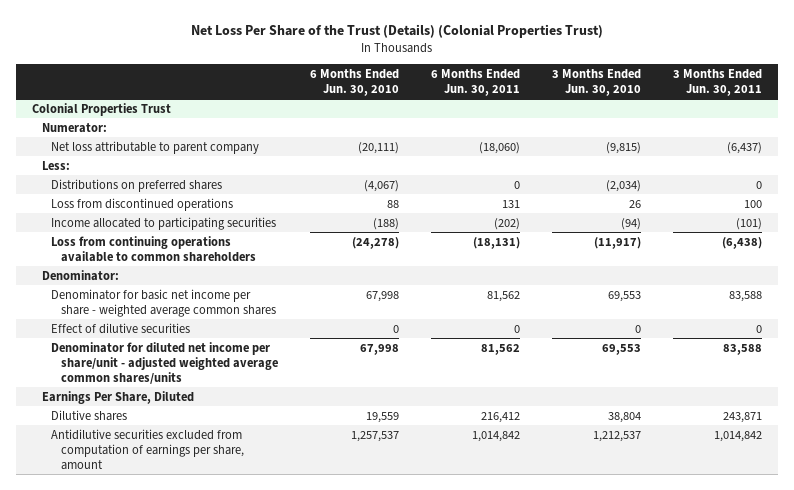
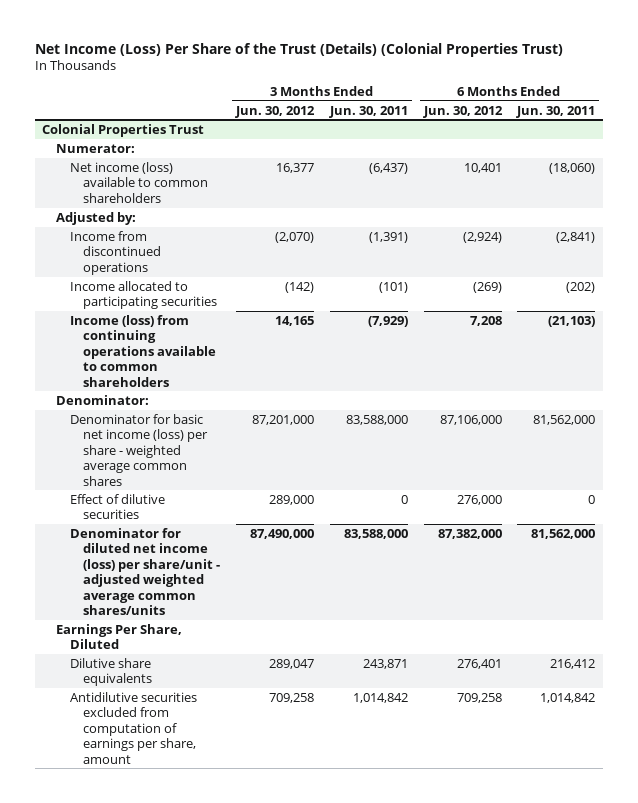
- Net Loss Per Share of the Trust (Details) (Colonial Properties Trust)
+ Net Income (Loss) Per Share of the Trust (Details) (Colonial Properties Trust)
- | 6 Months Ended Jun. 30, 2010 | 6 Months Ended Jun. 30, 2011 | 3 Months Ended Jun. 30, 2010 | 3 Months Ended Jun. 30, 2011
+ | 3 Months Ended Jun. 30, 2012 | 3 Months Ended Jun. 30, 2011 | 6 Months Ended Jun. 30, 2012 | 6 Months Ended Jun. 30, 2011
@ Colonial Properties Trust
- Net loss attributable to parent company | (20,111) | (18,060) | (9,815) | (6,437)
- Less:
- Distributions on preferred shares | (4,067) | 0 | (2,034) | 0
- Loss from discontinued operations | 88 | 131 | 26 | 100
+ Net income (loss) available to common shareholders | 16,377 | (6,437) | 10,401 | (18,060)
+ Adjusted by:
+ Income from discontinued operations | (2,070) | (1,391) | (2,924) | (2,841)
- Loss from continuing operations available to common shareholders | (24,278) | (18,131) | (11,917) | (6,438)
+ Income (loss) from continuing operations available to common shareholders | 14,165 | (7,929) | 7,208 | (21,103)
- Denominator for basic net income per share - weighted average common shares | 67,998 | 81,562 | 69,553 | 83,588
+ Denominator for basic net income (loss) per share - weighted average common shares | 87,201,000 | 83,588,000 | 87,106,000 | 81,562,000
- Denominator for diluted net income per share/unit - adjusted weighted average common shares/units | 67,998 | 81,562 | 69,553 | 83,588
+ Denominator for diluted net income (loss) per share/unit - adjusted weighted average common shares/units | 87,490,000 | 83,588,000 | 87,382,000 | 81,562,000
- Dilutive shares | 19,559 | 216,412 | 38,804 | 243,871
+ Dilutive share equivalents | 289,047 | 243,871 | 276,401 | 216,412

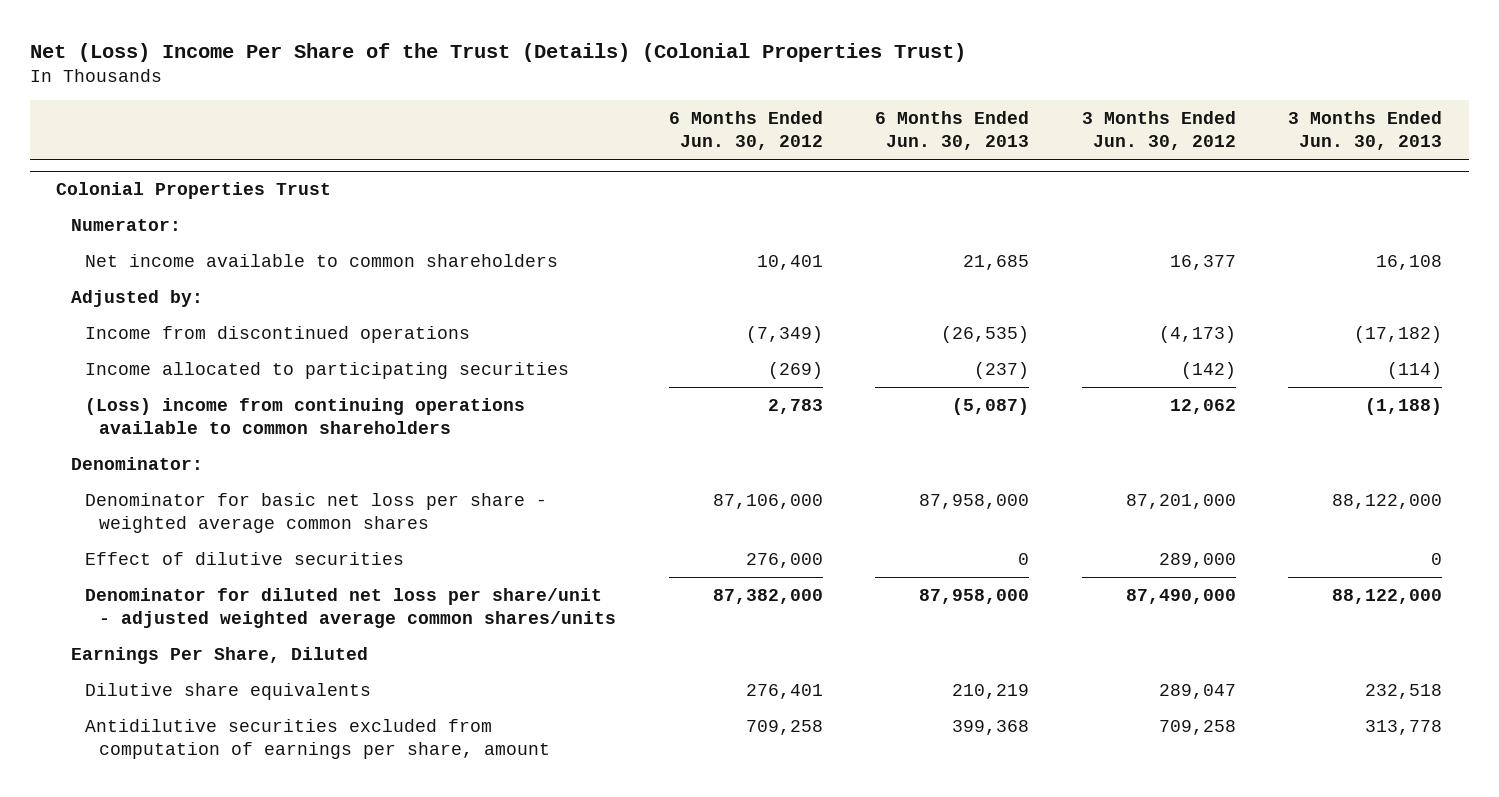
- Net Income (Loss) Per Share of the Trust (Details) (Colonial Properties Trust)
+ Net (Loss) Income Per Share of the Trust (Details) (Colonial Properties Trust)
- | 3 Months Ended Jun. 30, 2012 | 3 Months Ended Jun. 30, 2011 | 6 Months Ended Jun. 30, 2012 | 6 Months Ended Jun. 30, 2011
+ | 6 Months Ended Jun. 30, 2012 | 6 Months Ended Jun. 30, 2013 | 3 Months Ended Jun. 30, 2012 | 3 Months Ended Jun. 30, 2013
@ Colonial Properties Trust
- Net income (loss) available to common shareholders | 16,377 | (6,437) | 10,401 | (18,060)
+ Net income available to common shareholders | 10,401 | 21,685 | 16,377 | 16,108
- Income from discontinued operations | (2,070) | (1,391) | (2,924) | (2,841)
+ Income from discontinued operations | (7,349) | (26,535) | (4,173) | (17,182)
- Income (loss) from continuing operations available to common shareholders | 14,165 | (7,929) | 7,208 | (21,103)
+ (Loss) income from continuing operations available to common shareholders | 2,783 | (5,087) | 12,062 | (1,188)
- Denominator for basic net income (loss) per share - weighted average common shares | 87,201,000 | 83,588,000 | 87,106,000 | 81,562,000
+ Denominator for basic net loss per share - weighted average common shares | 87,106,000 | 87,958,000 | 87,201,000 | 88,122,000
- Denominator for diluted net income (loss) per share/unit - adjusted weighted average common shares/units | 87,490,000 | 83,588,000 | 87,382,000 | 81,562,000
+ Denominator for diluted net loss per share/unit - adjusted weighted average common shares/units | 87,382,000 | 87,958,000 | 87,490,000 | 88,122,000

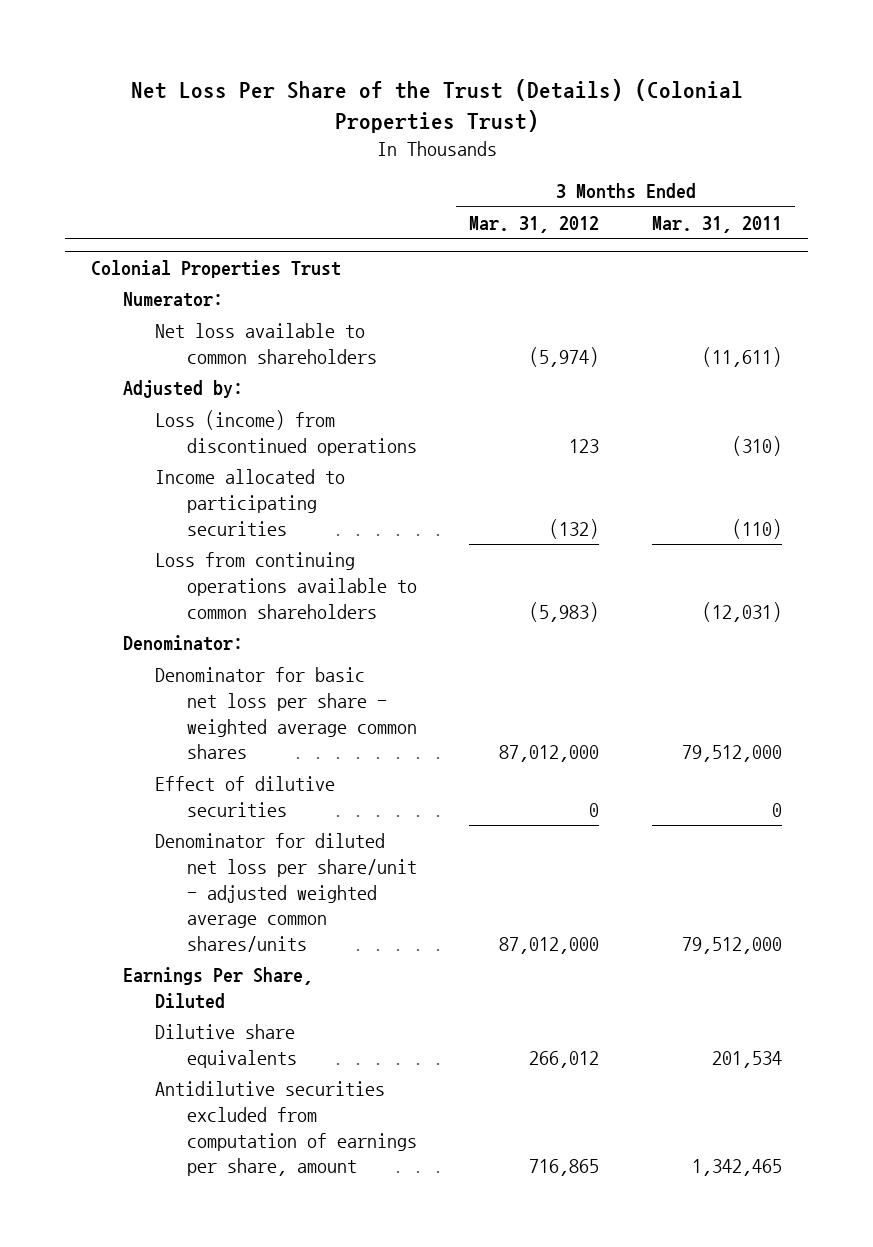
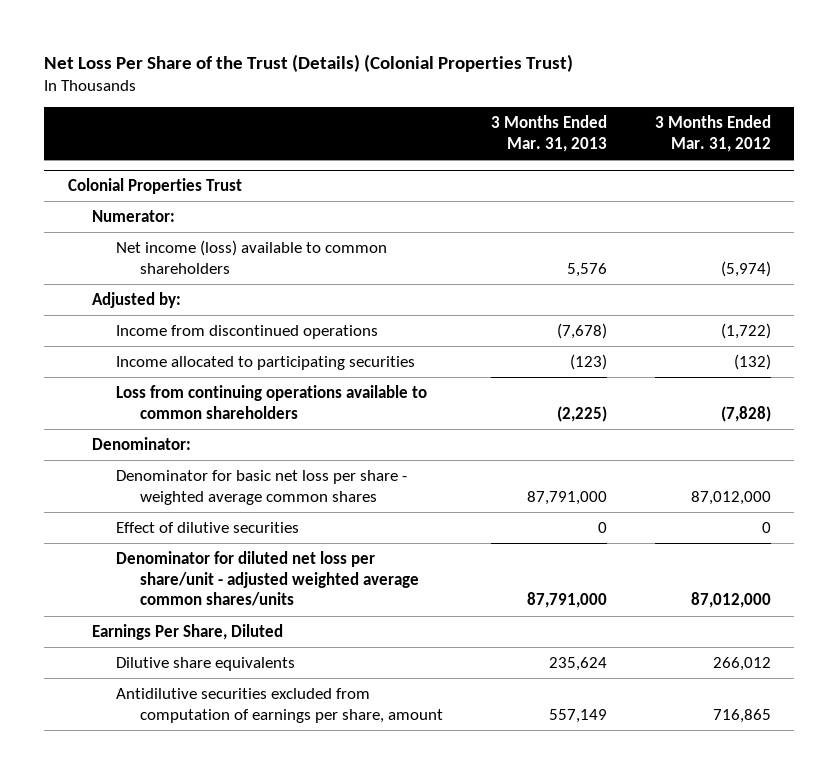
- | 3 Months Ended Mar. 31, 2012 | 3 Months Ended Mar. 31, 2011
+ | 3 Months Ended Mar. 31, 2013 | 3 Months Ended Mar. 31, 2012
@ Colonial Properties Trust
- Net loss available to common shareholders | (5,974) | (11,611)
+ Net income (loss) available to common shareholders | 5,576 | (5,974)
- Loss (income) from discontinued operations | 123 | (310)
+ Income from discontinued operations | (7,678) | (1,722)
- Loss from continuing operations available to common shareholders | (5,983) | (12,031)
+ Loss from continuing operations available to common shareholders | (2,225) | (7,828)

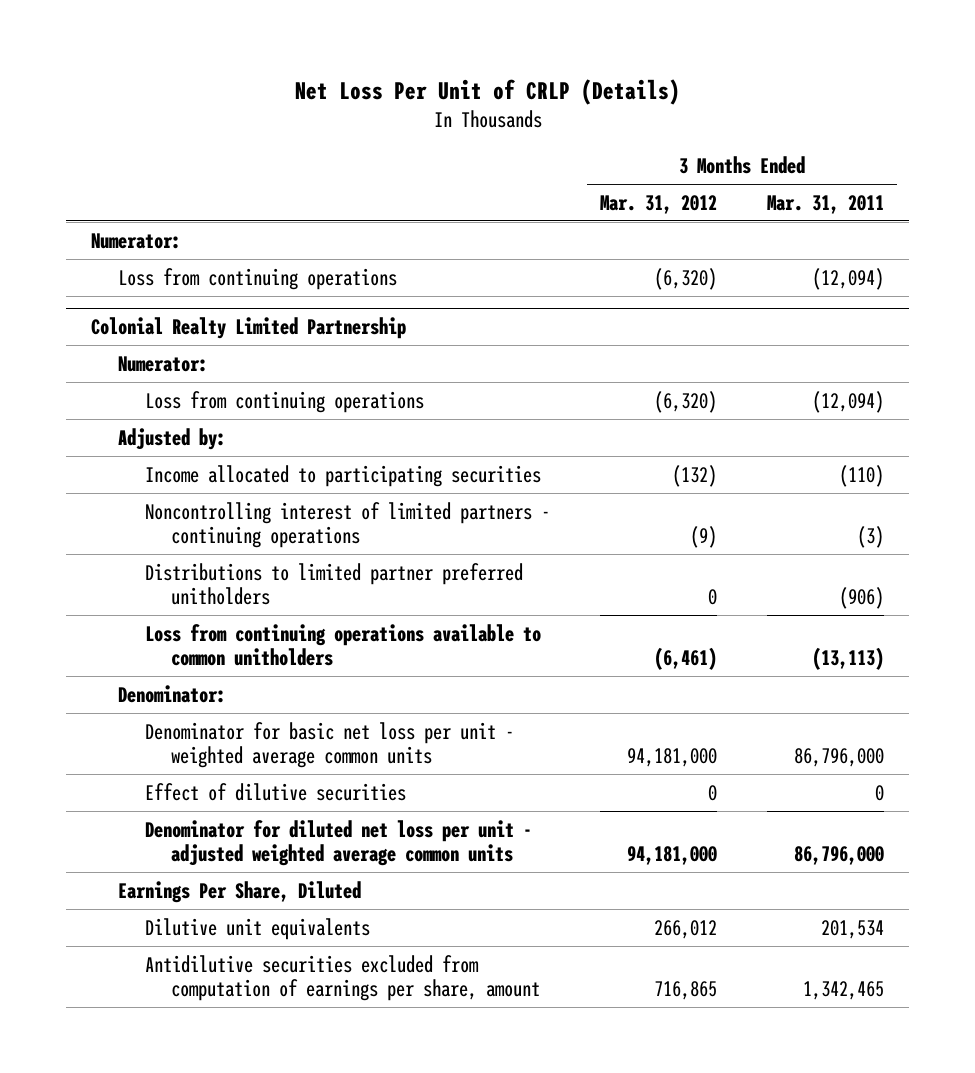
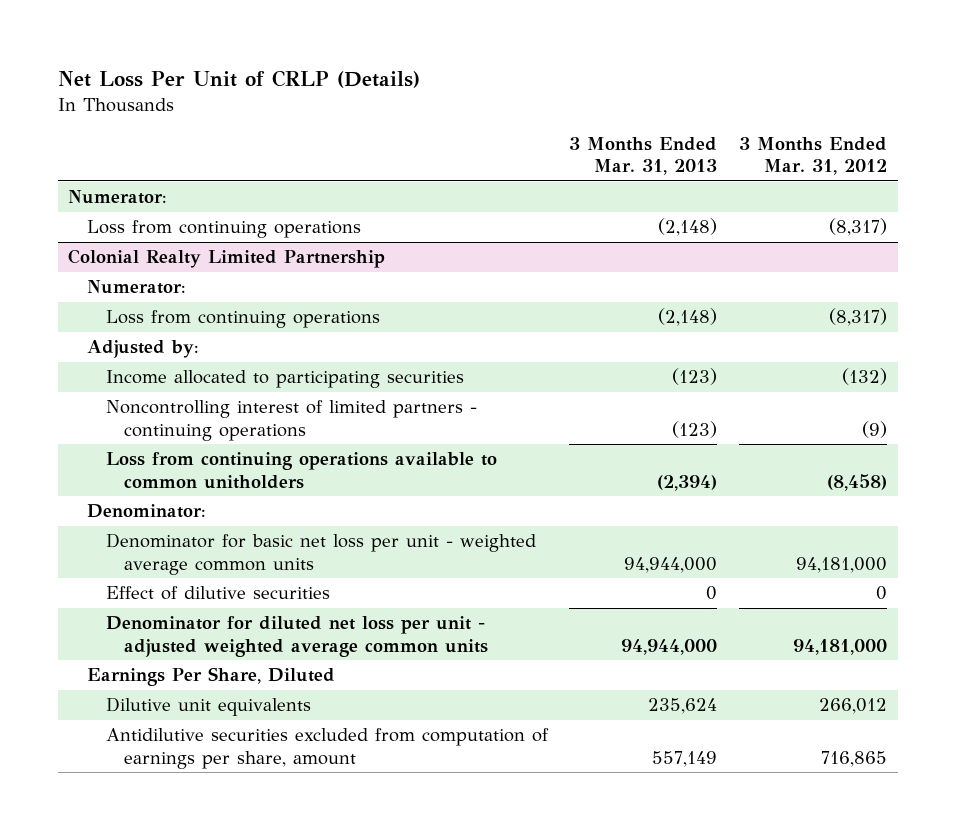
- | 3 Months Ended Mar. 31, 2012 | 3 Months Ended Mar. 31, 2011
+ | 3 Months Ended Mar. 31, 2013 | 3 Months Ended Mar. 31, 2012
- Loss from continuing operations | (6,320) | (12,094)
+ Loss from continuing operations | (2,148) | (8,317)
@ Colonial Realty Limited Partnership
- Loss from continuing operations | (6,320) | (12,094)
+ Loss from continuing operations | (2,148) | (8,317)
- Distributions to limited partner preferred unitholders | 0 | (906)
- Loss from continuing operations available to common unitholders | (6,461) | (13,113)
+ Loss from continuing operations available to common unitholders | (2,394) | (8,458)

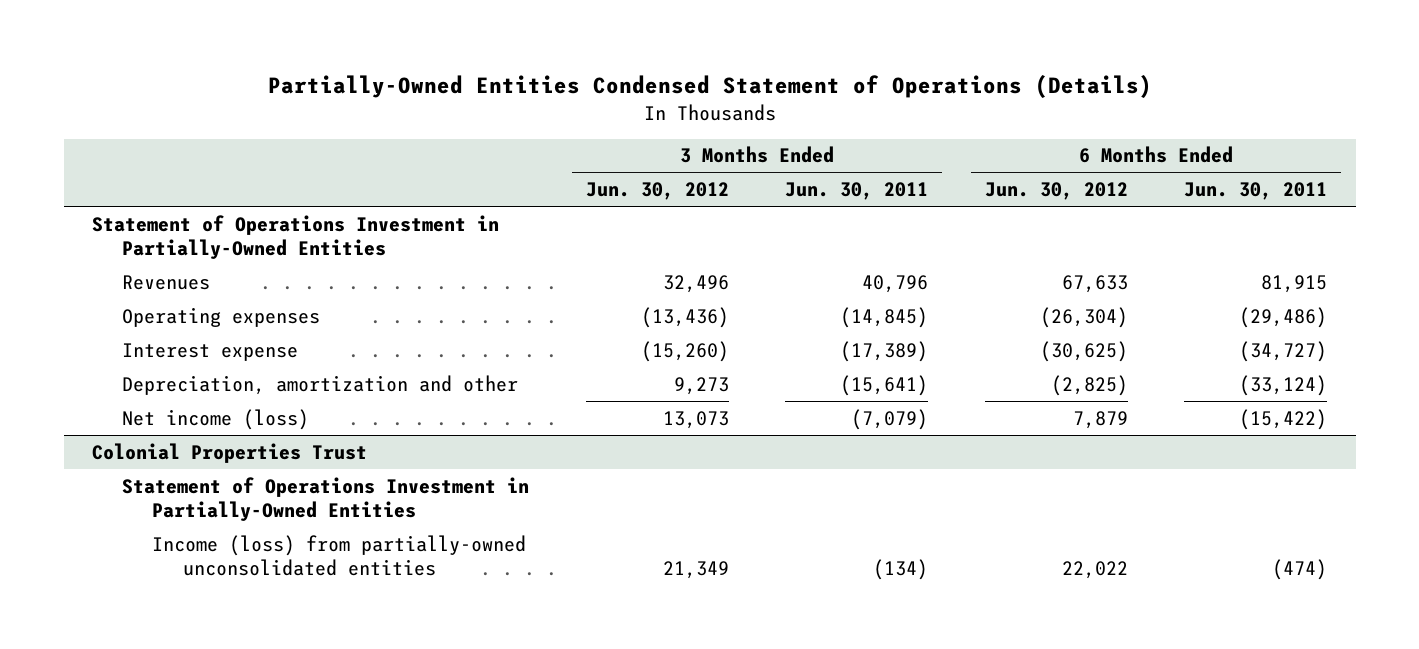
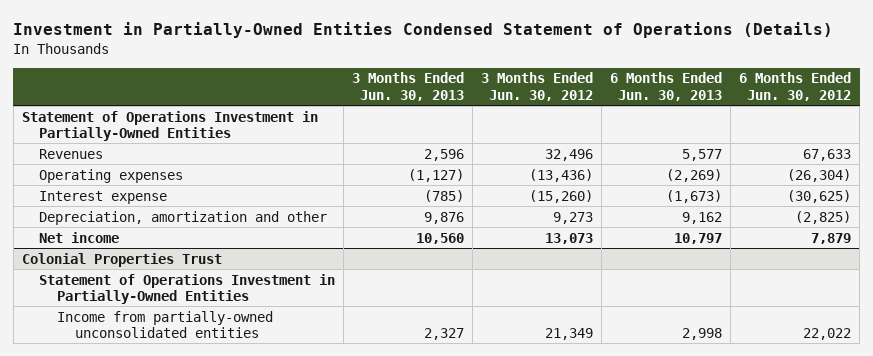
- Partially-Owned Entities Condensed Statement of Operations (Details)
+ Investment in Partially-Owned Entities Condensed Statement of Operations (Details)
- | 3 Months Ended Jun. 30, 2012 | 3 Months Ended Jun. 30, 2011 | 6 Months Ended Jun. 30, 2012 | 6 Months Ended Jun. 30, 2011
+ | 3 Months Ended Jun. 30, 2013 | 3 Months Ended Jun. 30, 2012 | 6 Months Ended Jun. 30, 2013 | 6 Months Ended Jun. 30, 2012
- Net income (loss) | 13,073 | (7,079) | 7,879 | (15,422)
+ Net income | 10,560 | 13,073 | 10,797 | 7,879
@ Colonial Properties Trust
- Income (loss) from partially-owned unconsolidated entities | 21,349 | (134) | 22,022 | (474)
+ Income from partially-owned unconsolidated entities | 2,327 | 21,349 | 2,998 | 22,022

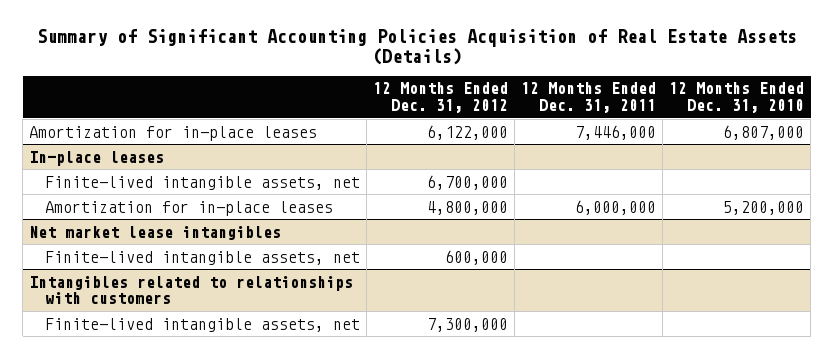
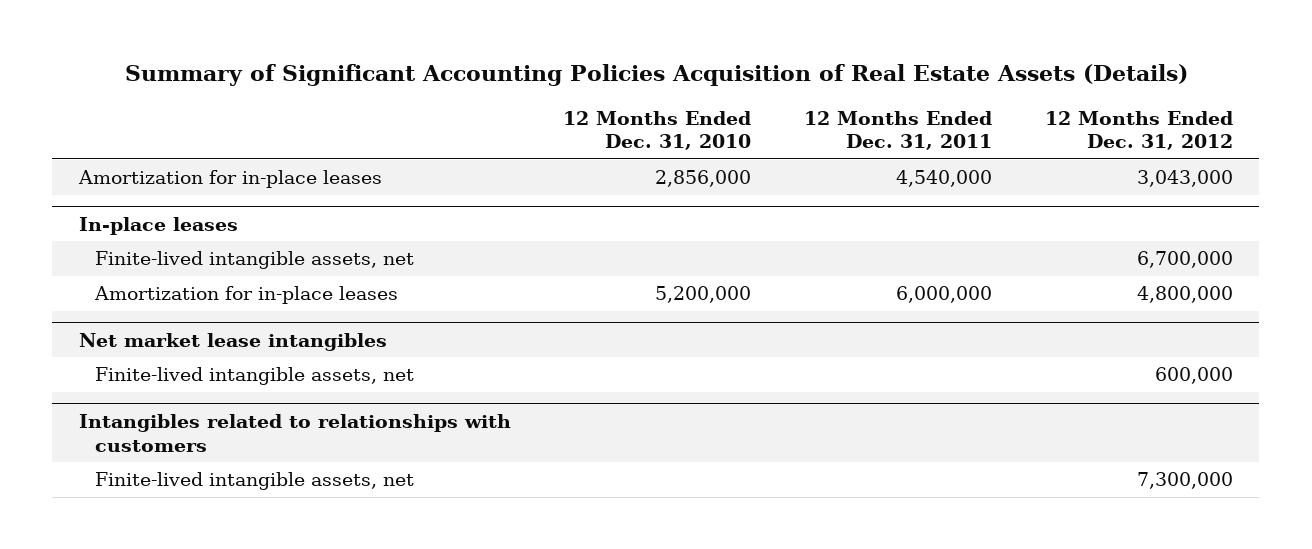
- | 12 Months Ended Dec. 31, 2012 | 12 Months Ended Dec. 31, 2011 | 12 Months Ended Dec. 31, 2010
+ | 12 Months Ended Dec. 31, 2010 | 12 Months Ended Dec. 31, 2011 | 12 Months Ended Dec. 31, 2012
- Amortization for in-place leases | 6,122,000 | 7,446,000 | 6,807,000
+ Amortization for in-place leases | 2,856,000 | 4,540,000 | 3,043,000

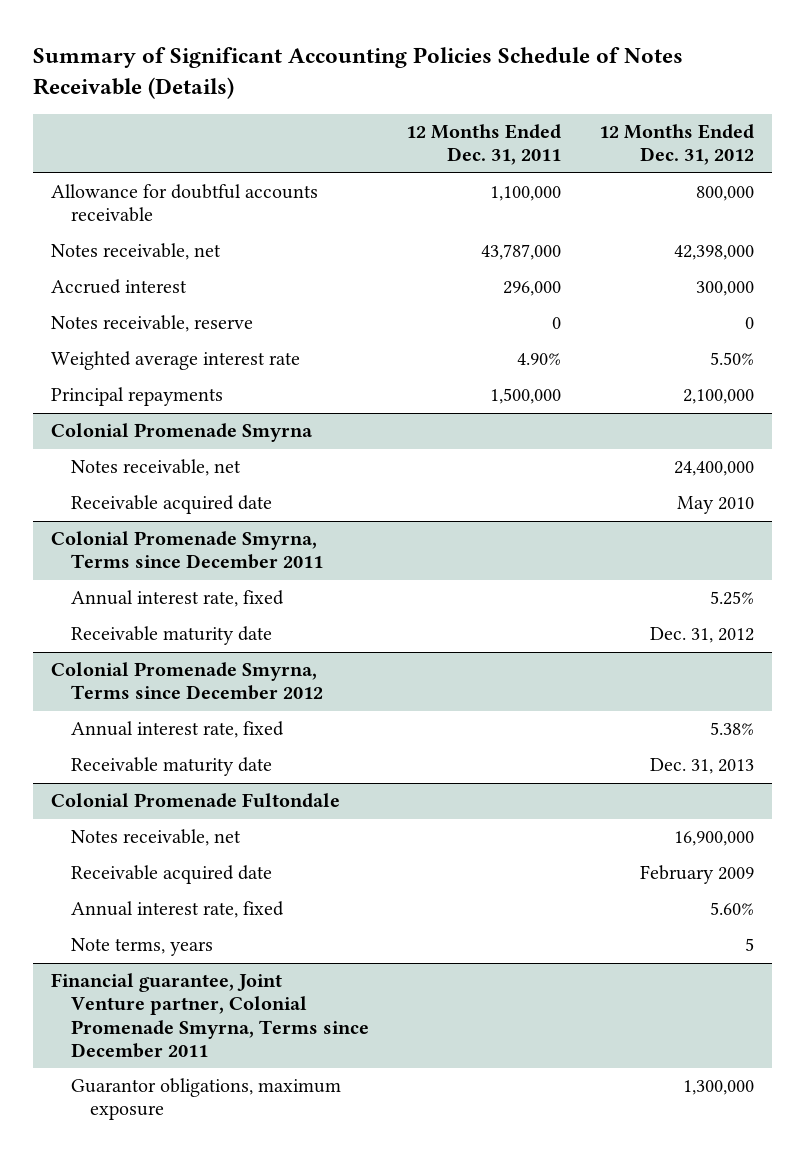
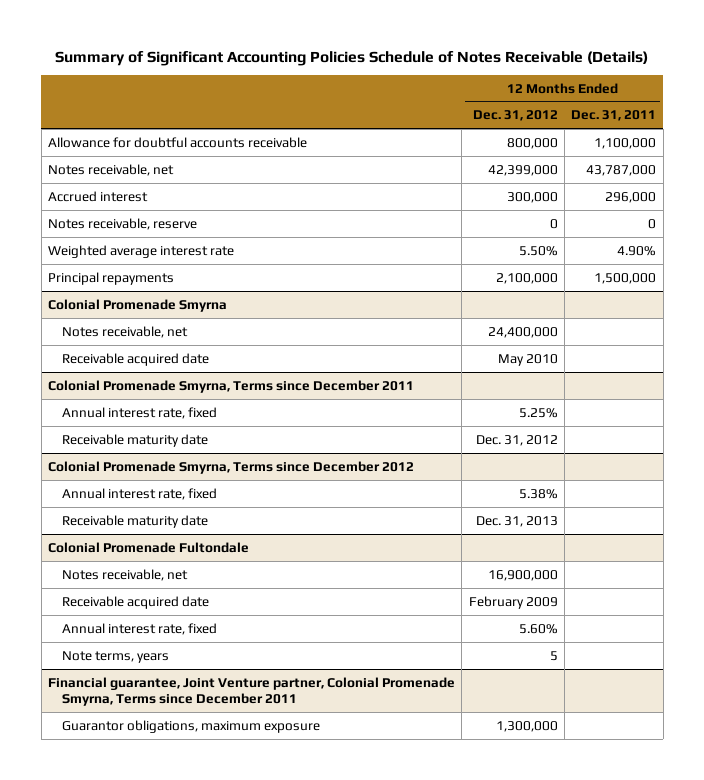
- | 12 Months Ended Dec. 31, 2011 | 12 Months Ended Dec. 31, 2012
+ | 12 Months Ended Dec. 31, 2012 | 12 Months Ended Dec. 31, 2011
- Notes receivable, net | 43,787,000 | 42,398,000
+ Notes receivable, net | 42,399,000 | 43,787,000

